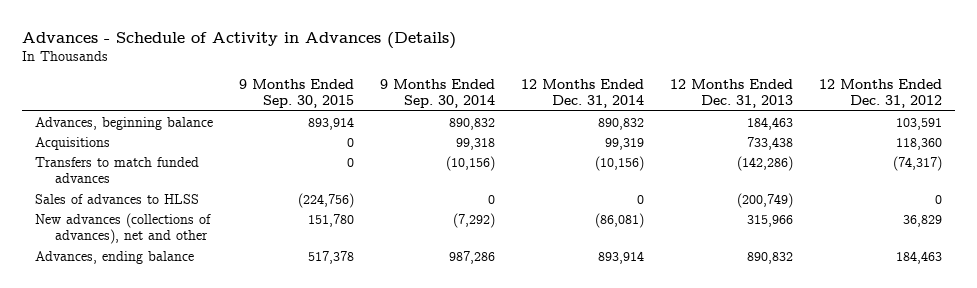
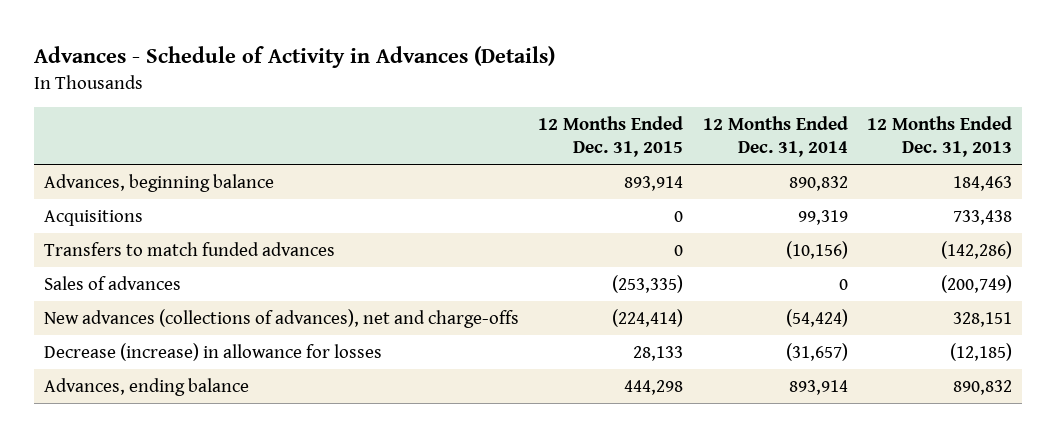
- | 9 Months Ended Sep. 30, 2015 | 9 Months Ended Sep. 30, 2014 | 12 Months Ended Dec. 31, 2014 | 12 Months Ended Dec. 31, 2013 | 12 Months Ended Dec. 31, 2012
+ | 12 Months Ended Dec. 31, 2015 | 12 Months Ended Dec. 31, 2014 | 12 Months Ended Dec. 31, 2013
- Sales of advances to HLSS | (224,756) | 0 | 0 | (200,749) | 0
- New advances (collections of advances), net and other | 151,780 | (7,292) | (86,081) | 315,966 | 36,829
+ Sales of advances | (253,335) | 0 | (200,749)
+ New advances (collections of advances), net and charge-offs | (224,414) | (54,424) | 328,151
+ Decrease (increase) in allowance for losses | 28,133 | (31,657) | (12,185)

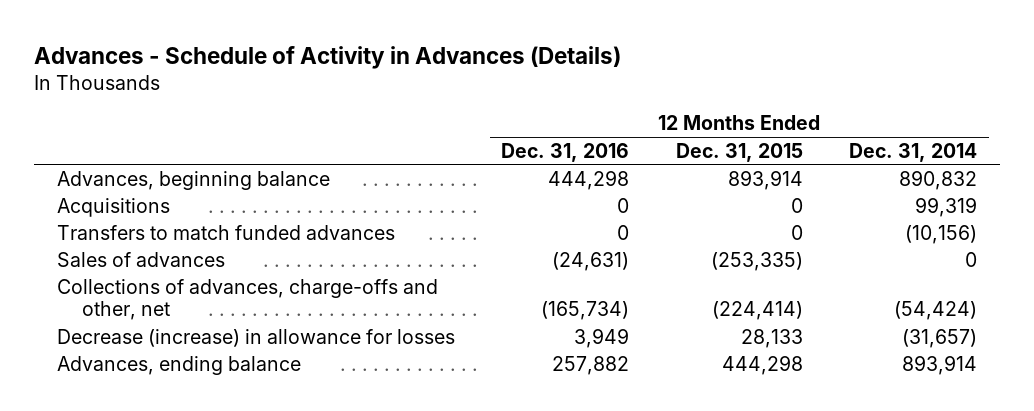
- | 12 Months Ended Dec. 31, 2015 | 12 Months Ended Dec. 31, 2014 | 12 Months Ended Dec. 31, 2013
+ | 12 Months Ended Dec. 31, 2016 | 12 Months Ended Dec. 31, 2015 | 12 Months Ended Dec. 31, 2014
- New advances (collections of advances), net and charge-offs | (224,414) | (54,424) | 328,151
+ Collections of advances, charge-offs and other, net | (165,734) | (224,414) | (54,424)

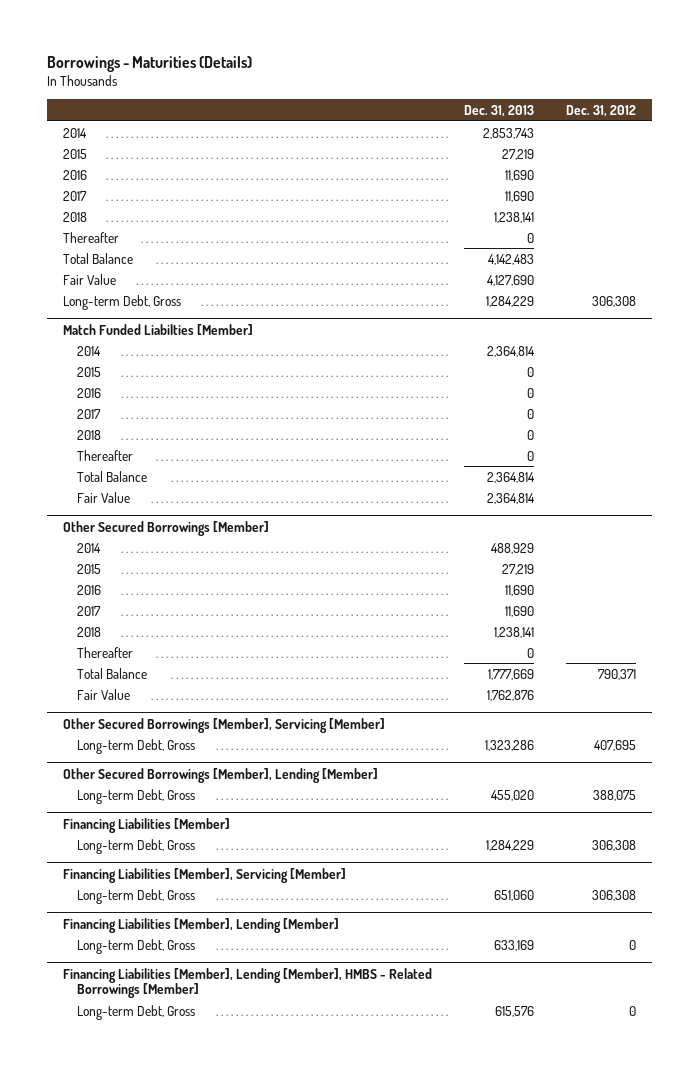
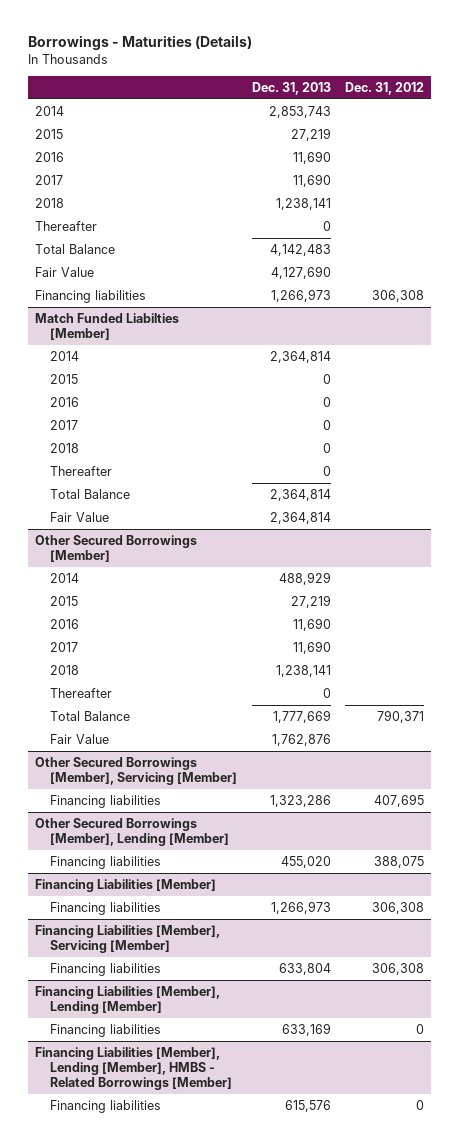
- Long-term Debt, Gross | 1,284,229 | 306,308
+ Financing liabilities | 1,266,973 | 306,308
@ Other Secured Borrowings [Member], Servicing [Member]
- Long-term Debt, Gross | 1,323,286 | 407,695
+ Financing liabilities | 1,323,286 | 407,695
@ Other Secured Borrowings [Member], Lending [Member]
- Long-term Debt, Gross | 455,020 | 388,075
+ Financing liabilities | 455,020 | 388,075
@ Financing Liabilities [Member]
- Long-term Debt, Gross | 1,284,229 | 306,308
+ Financing liabilities | 1,266,973 | 306,308
@ Financing Liabilities [Member], Servicing [Member]
- Long-term Debt, Gross | 651,060 | 306,308
+ Financing liabilities | 633,804 | 306,308
@ Financing Liabilities [Member], Lending [Member]
- Long-term Debt, Gross | 633,169 | 0
+ Financing liabilities | 633,169 | 0
@ Financing Liabilities [Member], Lending [Member], HMBS - Related Borrowings [Member]
- Long-term Debt, Gross | 615,576 | 0
+ Financing liabilities | 615,576 | 0

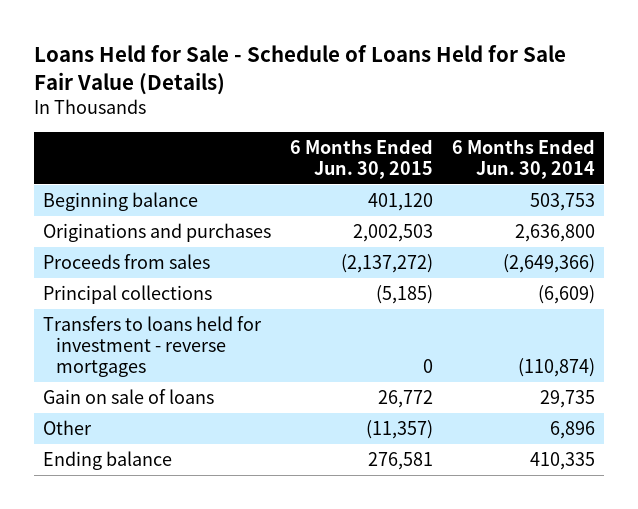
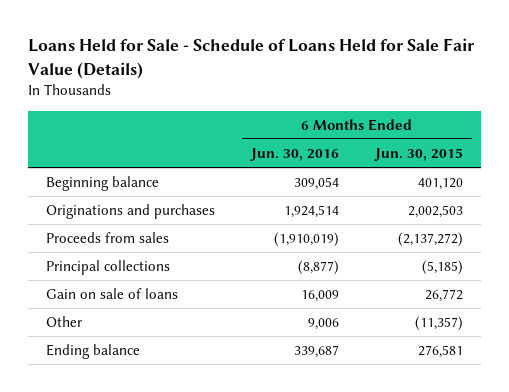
- | 6 Months Ended Jun. 30, 2015 | 6 Months Ended Jun. 30, 2014
+ | 6 Months Ended Jun. 30, 2016 | 6 Months Ended Jun. 30, 2015
- Transfers to loans held for investment - reverse mortgages | 0 | (110,874)

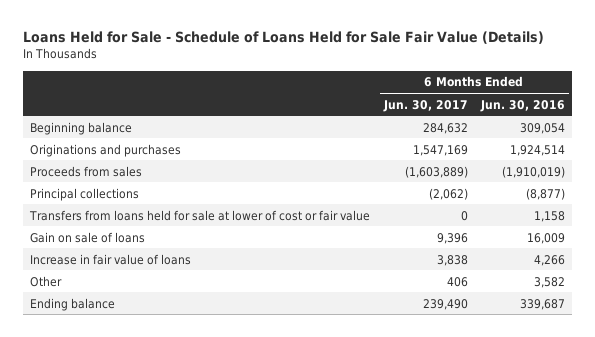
- | 6 Months Ended Jun. 30, 2016 | 6 Months Ended Jun. 30, 2015
+ | 6 Months Ended Jun. 30, 2017 | 6 Months Ended Jun. 30, 2016
+ Transfers from loans held for sale at lower of cost or fair value | 0 | 1,158
- Other | 9,006 | (11,357)
+ Increase in fair value of loans | 3,838 | 4,266
+ Other | 406 | 3,582

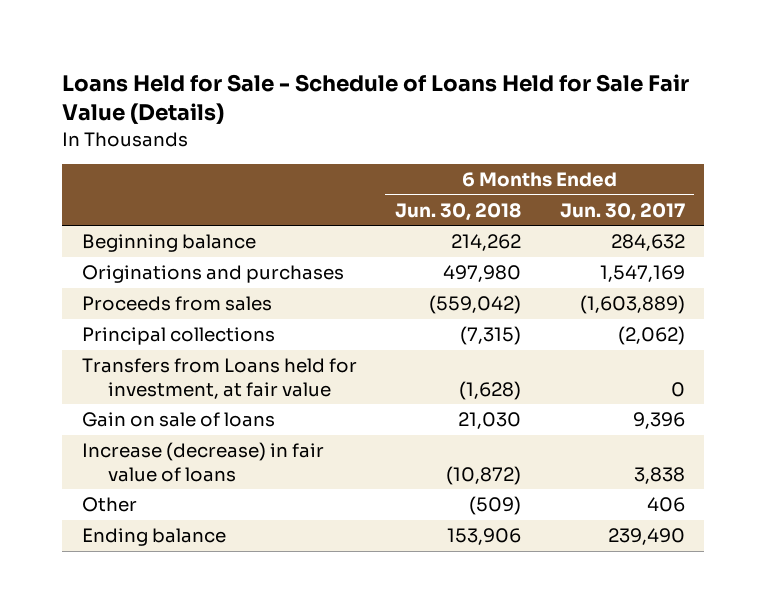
- | 6 Months Ended Jun. 30, 2017 | 6 Months Ended Jun. 30, 2016
+ | 6 Months Ended Jun. 30, 2018 | 6 Months Ended Jun. 30, 2017
- Transfers from loans held for sale at lower of cost or fair value | 0 | 1,158
+ Transfers from Loans held for investment, at fair value | (1,628) | 0
- Increase in fair value of loans | 3,838 | 4,266
+ Increase (decrease) in fair value of loans | (10,872) | 3,838

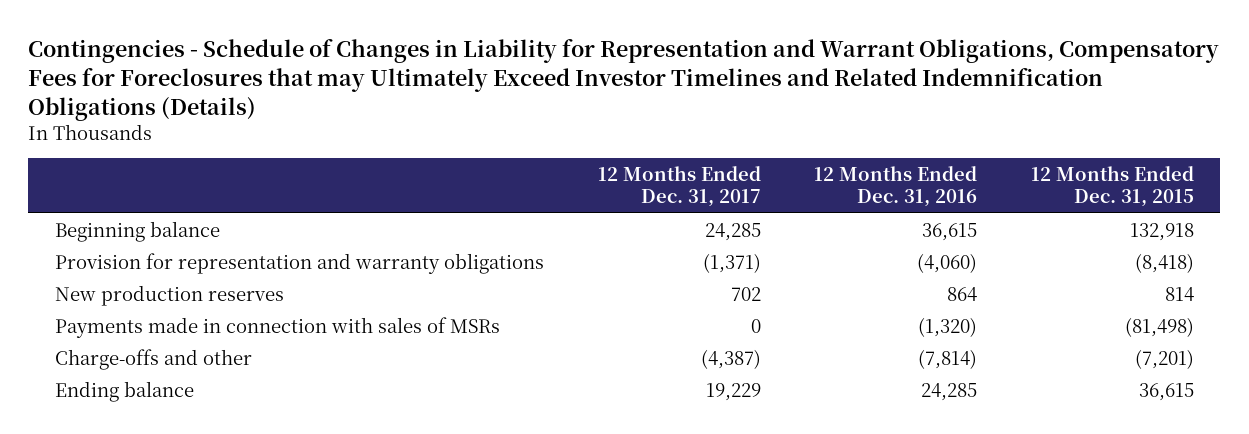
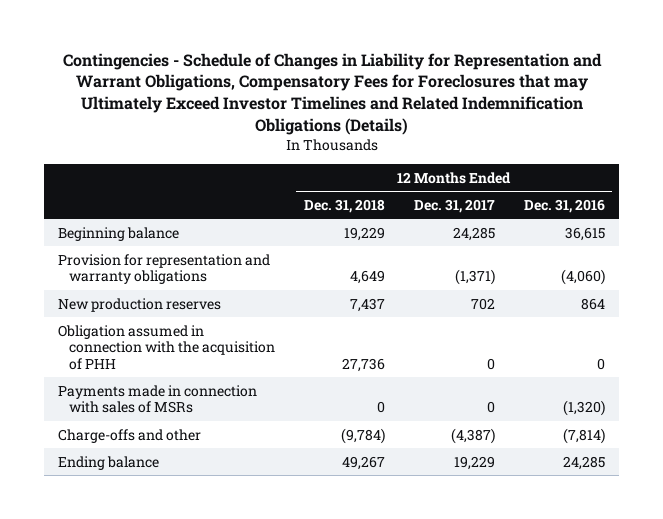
- | 12 Months Ended Dec. 31, 2017 | 12 Months Ended Dec. 31, 2016 | 12 Months Ended Dec. 31, 2015
+ | 12 Months Ended Dec. 31, 2018 | 12 Months Ended Dec. 31, 2017 | 12 Months Ended Dec. 31, 2016
+ Obligation assumed in connection with the acquisition of PHH | 27,736 | 0 | 0

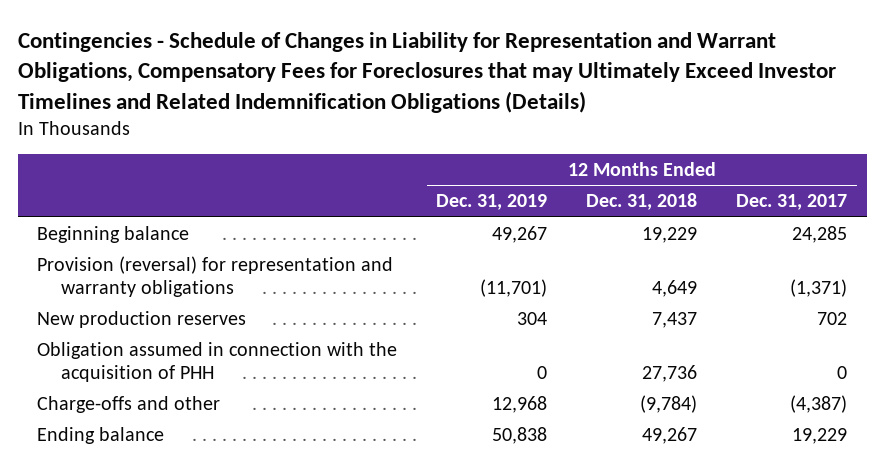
- | 12 Months Ended Dec. 31, 2018 | 12 Months Ended Dec. 31, 2017 | 12 Months Ended Dec. 31, 2016
+ | 12 Months Ended Dec. 31, 2019 | 12 Months Ended Dec. 31, 2018 | 12 Months Ended Dec. 31, 2017
- Provision for representation and warranty obligations | 4,649 | (1,371) | (4,060)
+ Provision (reversal) for representation and warranty obligations | (11,701) | 4,649 | (1,371)
- Payments made in connection with sales of MSRs | 0 | 0 | (1,320)

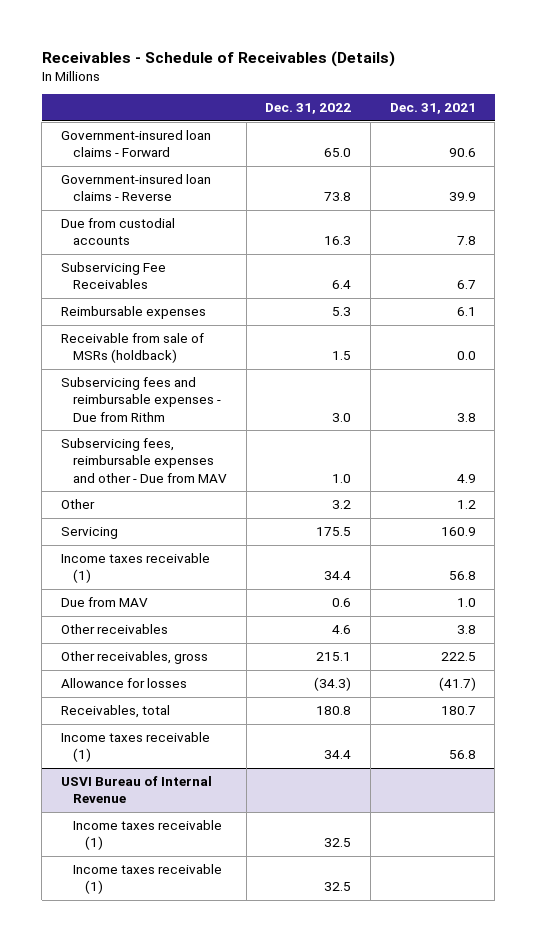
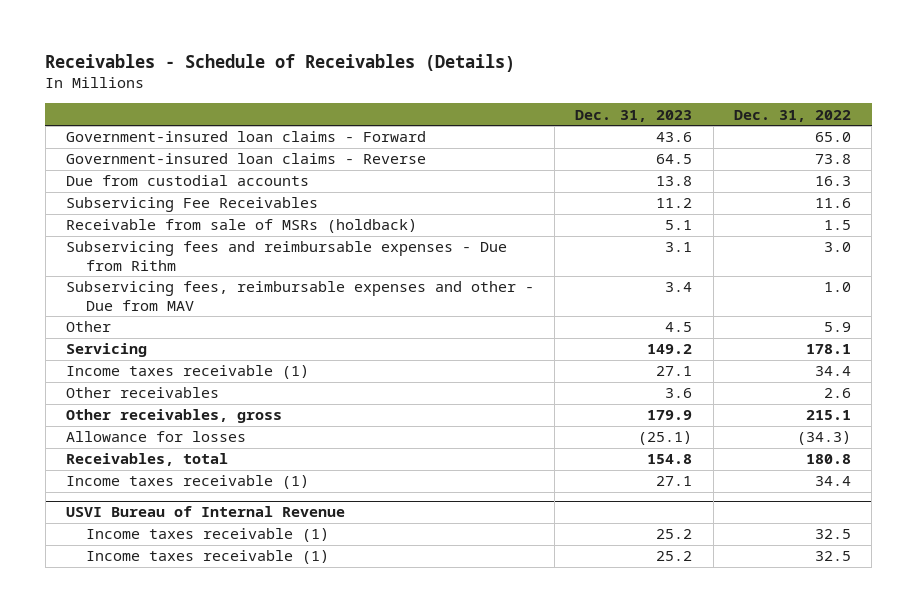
- | Dec. 31, 2022 | Dec. 31, 2021
+ | Dec. 31, 2023 | Dec. 31, 2022
- Subservicing Fee Receivables | 6.4 | 6.7
- Reimbursable expenses | 5.3 | 6.1
+ Subservicing Fee Receivables | 11.2 | 11.6
- Other | 3.2 | 1.2
- Servicing | 175.5 | 160.9
+ Other | 4.5 | 5.9
+ Servicing | 149.2 | 178.1
- Due from MAV | 0.6 | 1.0
- Other receivables | 4.6 | 3.8
+ Other receivables | 3.6 | 2.6

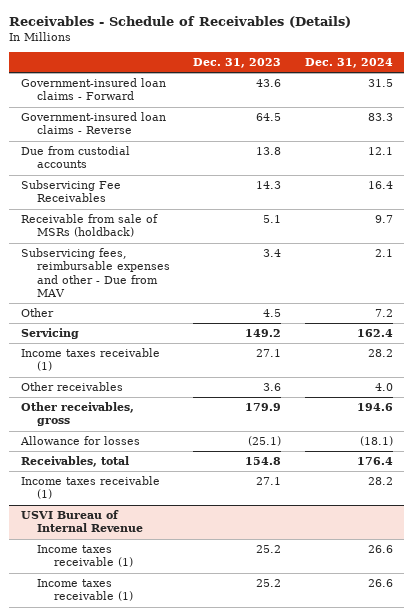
- | Dec. 31, 2023 | Dec. 31, 2022
+ | Dec. 31, 2023 | Dec. 31, 2024
- Subservicing Fee Receivables | 11.2 | 11.6
+ Subservicing Fee Receivables | 14.3 | 16.4
- Subservicing fees and reimbursable expenses - Due from Rithm | 3.1 | 3.0

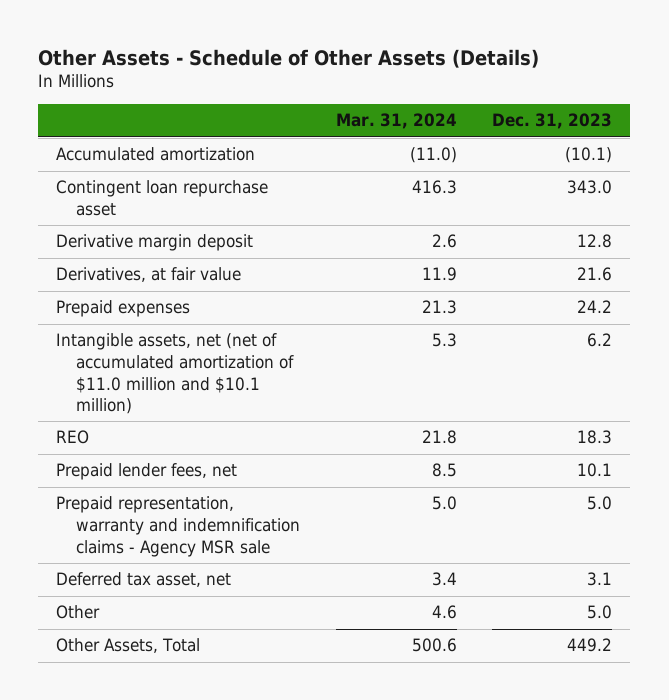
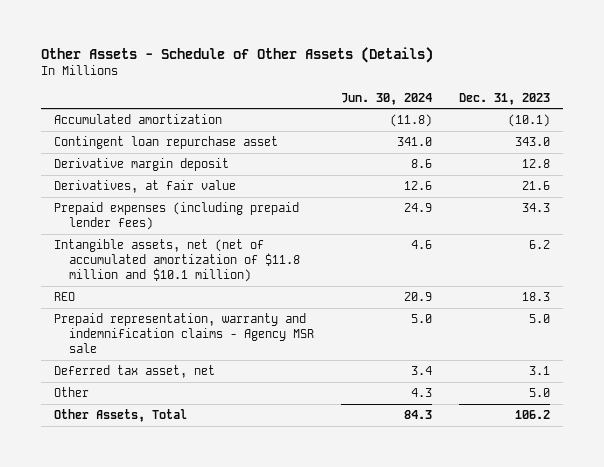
- | Mar. 31, 2024 | Dec. 31, 2023
+ | Jun. 30, 2024 | Dec. 31, 2023
- Prepaid expenses | 21.3 | 24.2
- Intangible assets, net (net of accumulated amortization of $11.0 million and $10.1 million) | 5.3 | 6.2
+ Prepaid expenses (including prepaid lender fees) | 24.9 | 34.3
+ Intangible assets, net (net of accumulated amortization of $11.8 million and $10.1 million) | 4.6 | 6.2
- Prepaid lender fees, net | 8.5 | 10.1
- Other Assets, Total | 500.6 | 449.2
+ Other Assets, Total | 84.3 | 106.2

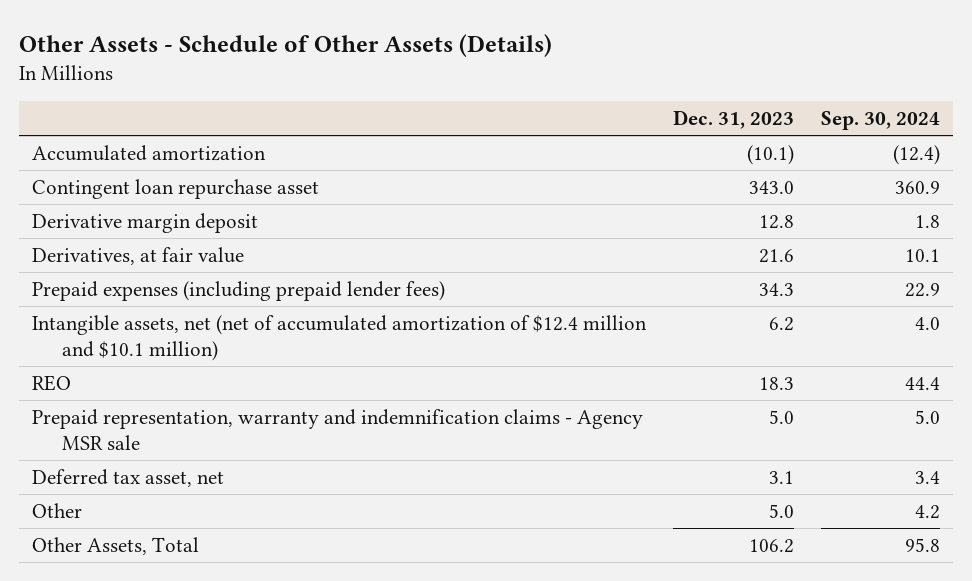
- | Jun. 30, 2024 | Dec. 31, 2023
+ | Dec. 31, 2023 | Sep. 30, 2024
- Intangible assets, net (net of accumulated amortization of $11.8 million and $10.1 million) | 4.6 | 6.2
+ Intangible assets, net (net of accumulated amortization of $12.4 million and $10.1 million) | 6.2 | 4.0

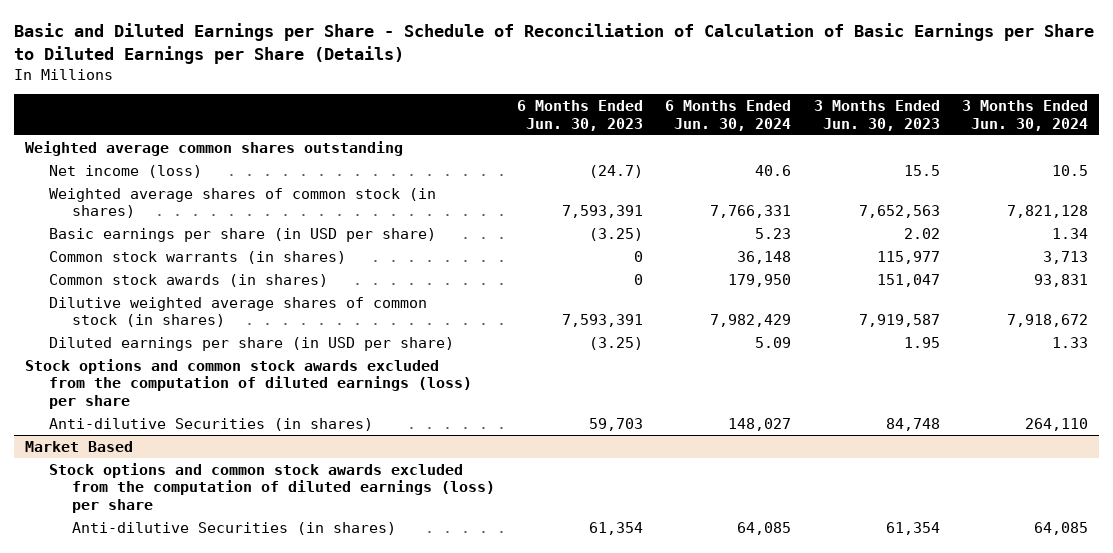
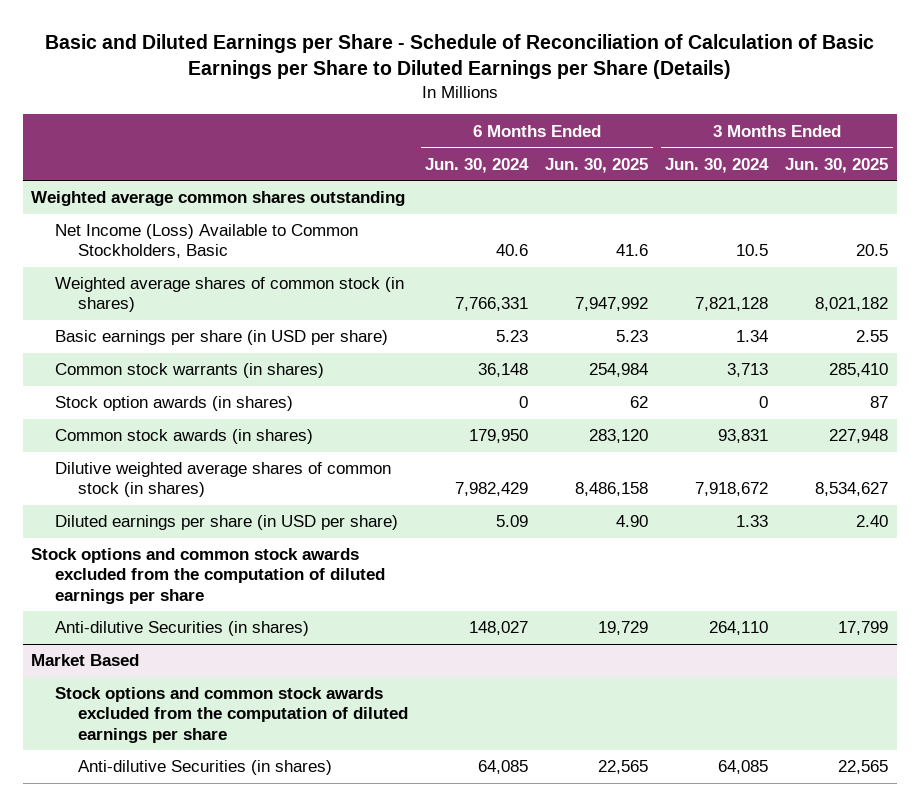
- | 6 Months Ended Jun. 30, 2023 | 6 Months Ended Jun. 30, 2024 | 3 Months Ended Jun. 30, 2023 | 3 Months Ended Jun. 30, 2024
+ | 6 Months Ended Jun. 30, 2024 | 6 Months Ended Jun. 30, 2025 | 3 Months Ended Jun. 30, 2024 | 3 Months Ended Jun. 30, 2025
- Net income (loss) | (24.7) | 40.6 | 15.5 | 10.5
+ Net Income (Loss) Available to Common Stockholders, Basic | 40.6 | 41.6 | 10.5 | 20.5
+ Stock option awards (in shares) | 0 | 62 | 0 | 87
- Stock options and common stock awards excluded from the computation of diluted earnings (loss) per share
+ Stock options and common stock awards excluded from the computation of diluted earnings per share
@ Market Based
- Stock options and common stock awards excluded from the computation of diluted earnings (loss) per share
+ Stock options and common stock awards excluded from the computation of diluted earnings per share

